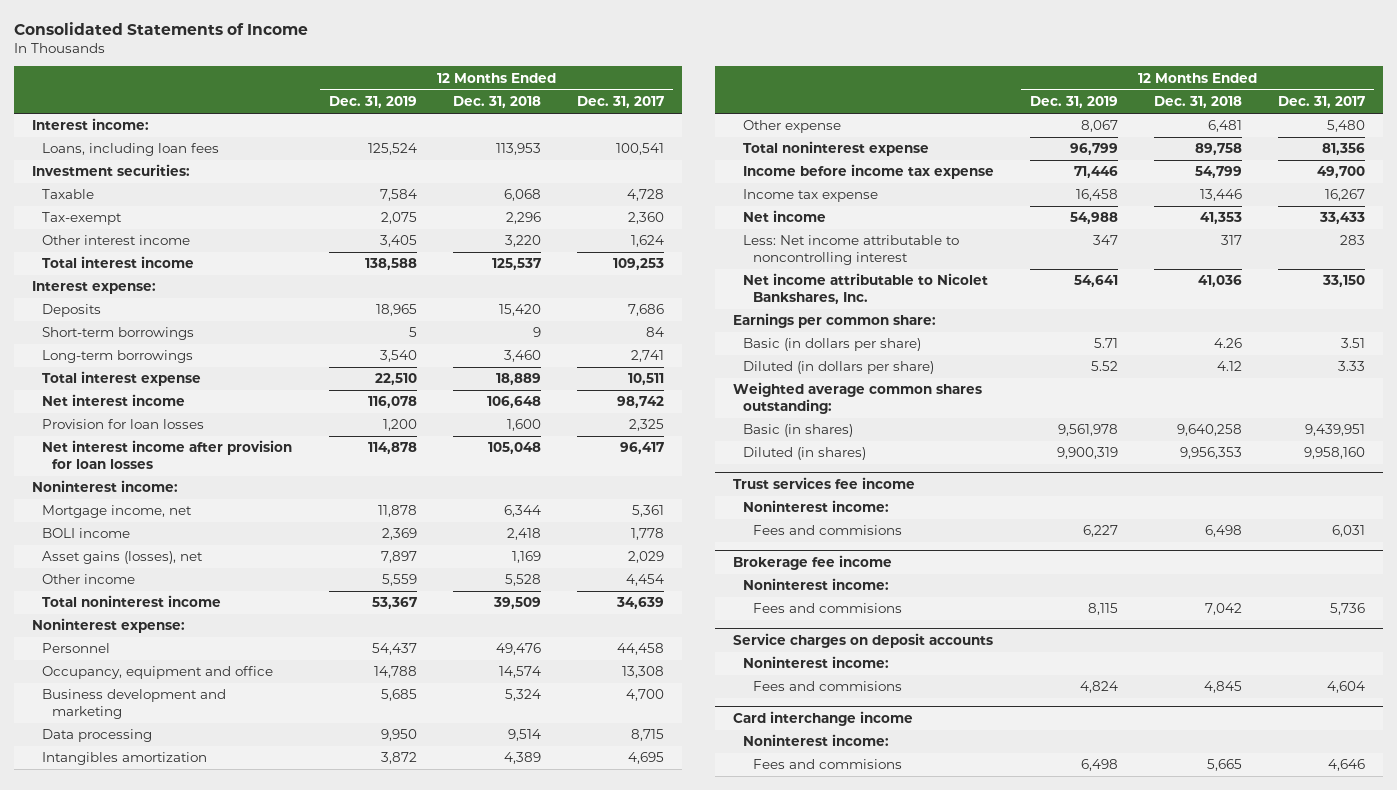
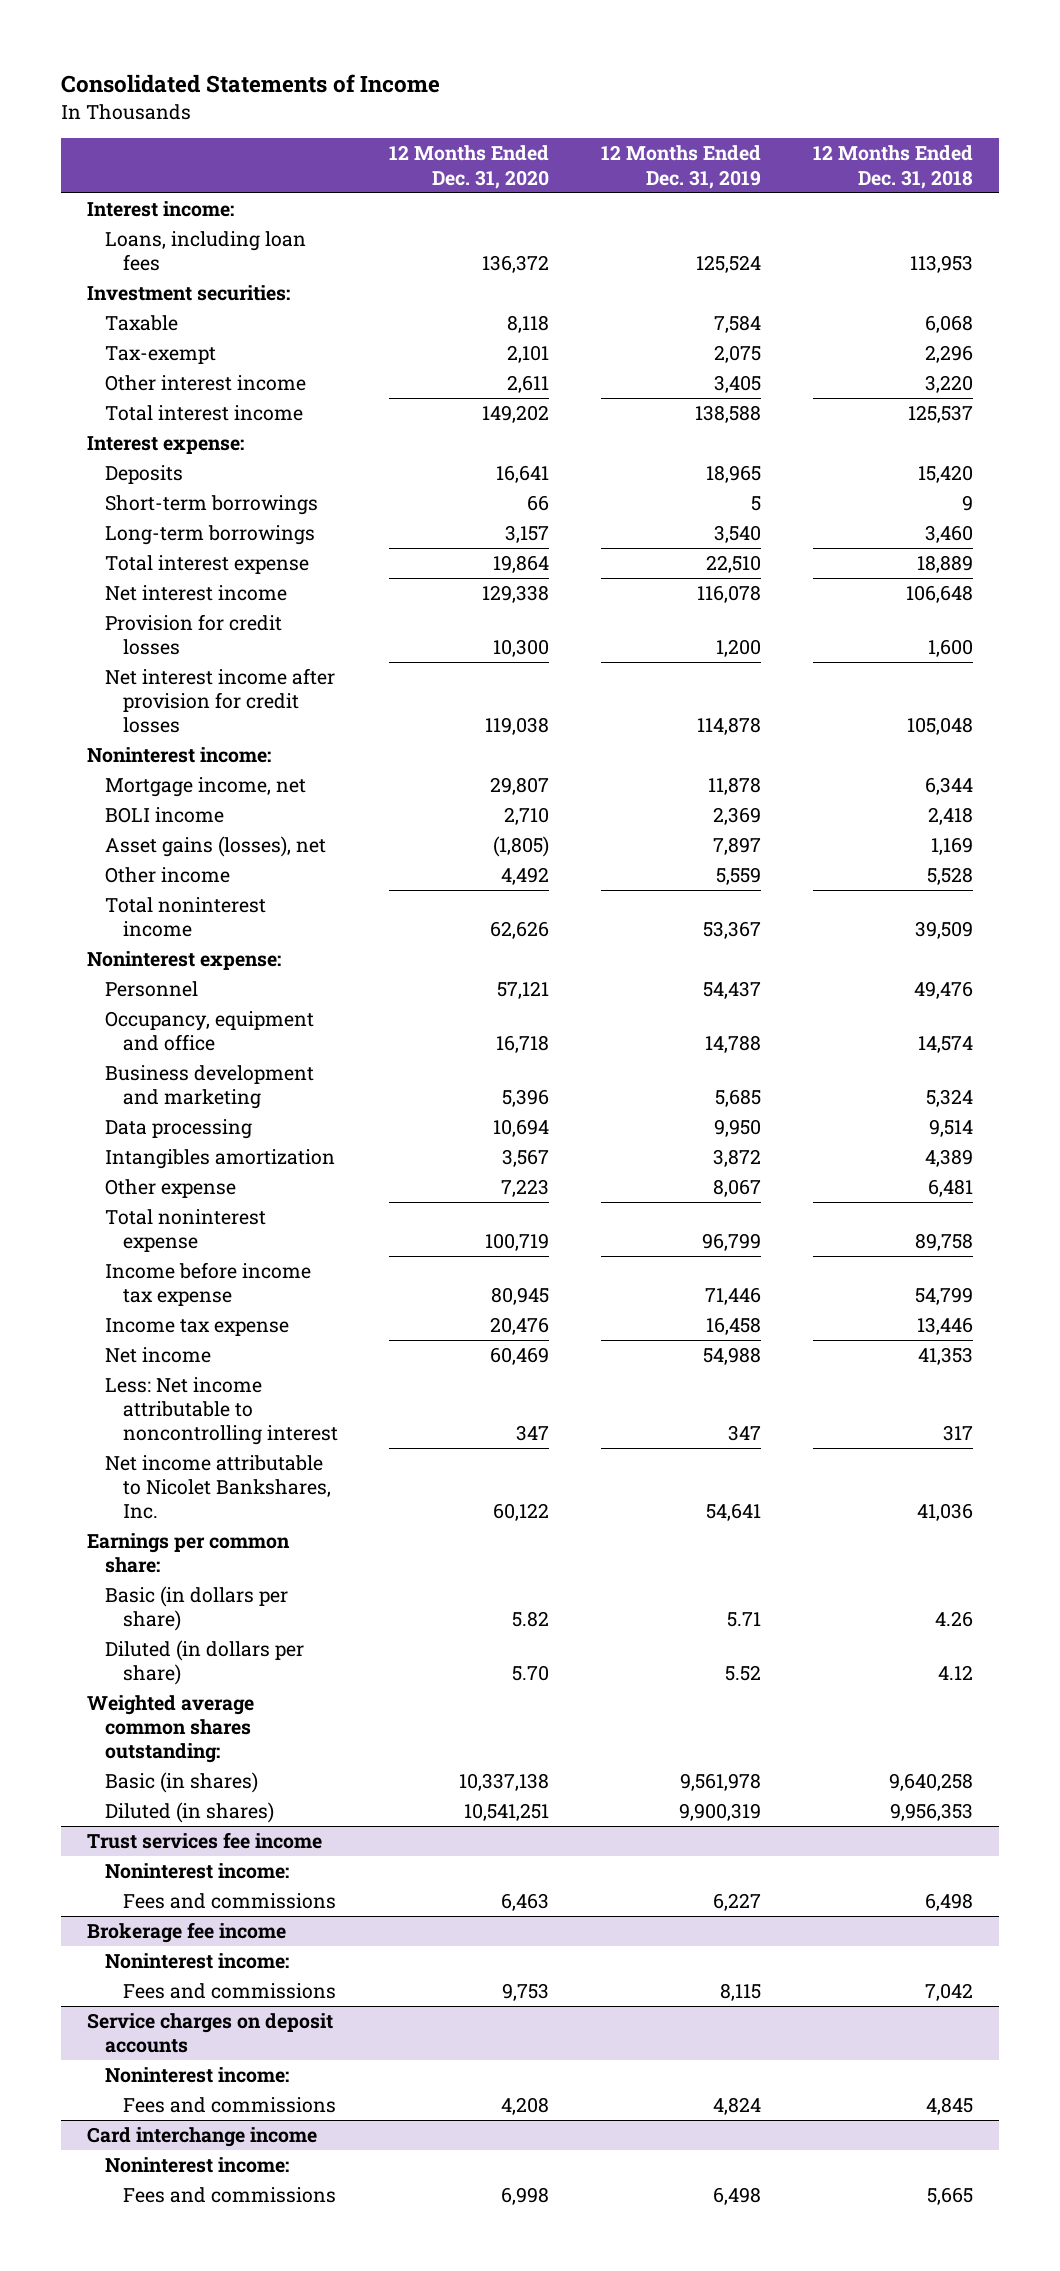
- | 12 Months Ended Dec. 31, 2019 | 12 Months Ended Dec. 31, 2018 | 12 Months Ended Dec. 31, 2017
+ | 12 Months Ended Dec. 31, 2020 | 12 Months Ended Dec. 31, 2019 | 12 Months Ended Dec. 31, 2018
- Provision for loan losses | 1,200 | 1,600 | 2,325
- Net interest income after provision for loan losses | 114,878 | 105,048 | 96,417
+ Provision for credit losses | 10,300 | 1,200 | 1,600
+ Net interest income after provision for credit losses | 119,038 | 114,878 | 105,048
@ Trust services fee income
- Fees and commisions | 6,227 | 6,498 | 6,031
+ Fees and commissions | 6,463 | 6,227 | 6,498
@ Brokerage fee income
- Fees and commisions | 8,115 | 7,042 | 5,736
+ Fees and commissions | 9,753 | 8,115 | 7,042
@ Service charges on deposit accounts
- Fees and commisions | 4,824 | 4,845 | 4,604
+ Fees and commissions | 4,208 | 4,824 | 4,845
@ Card interchange income
- Fees and commisions | 6,498 | 5,665 | 4,646
+ Fees and commissions | 6,998 | 6,498 | 5,665

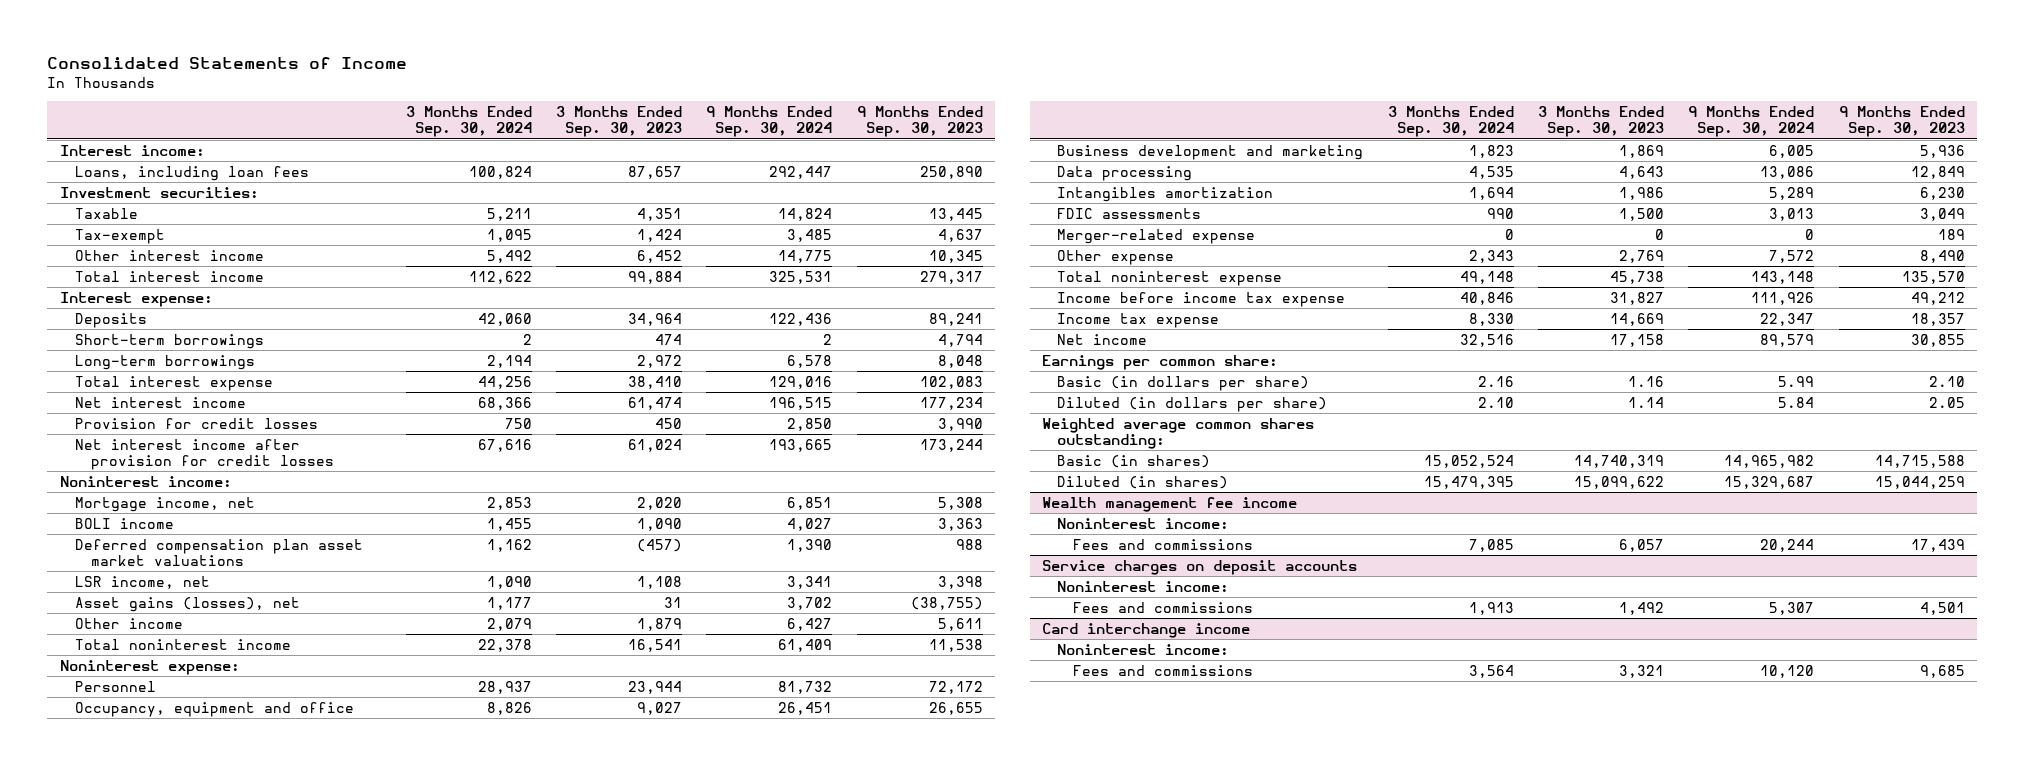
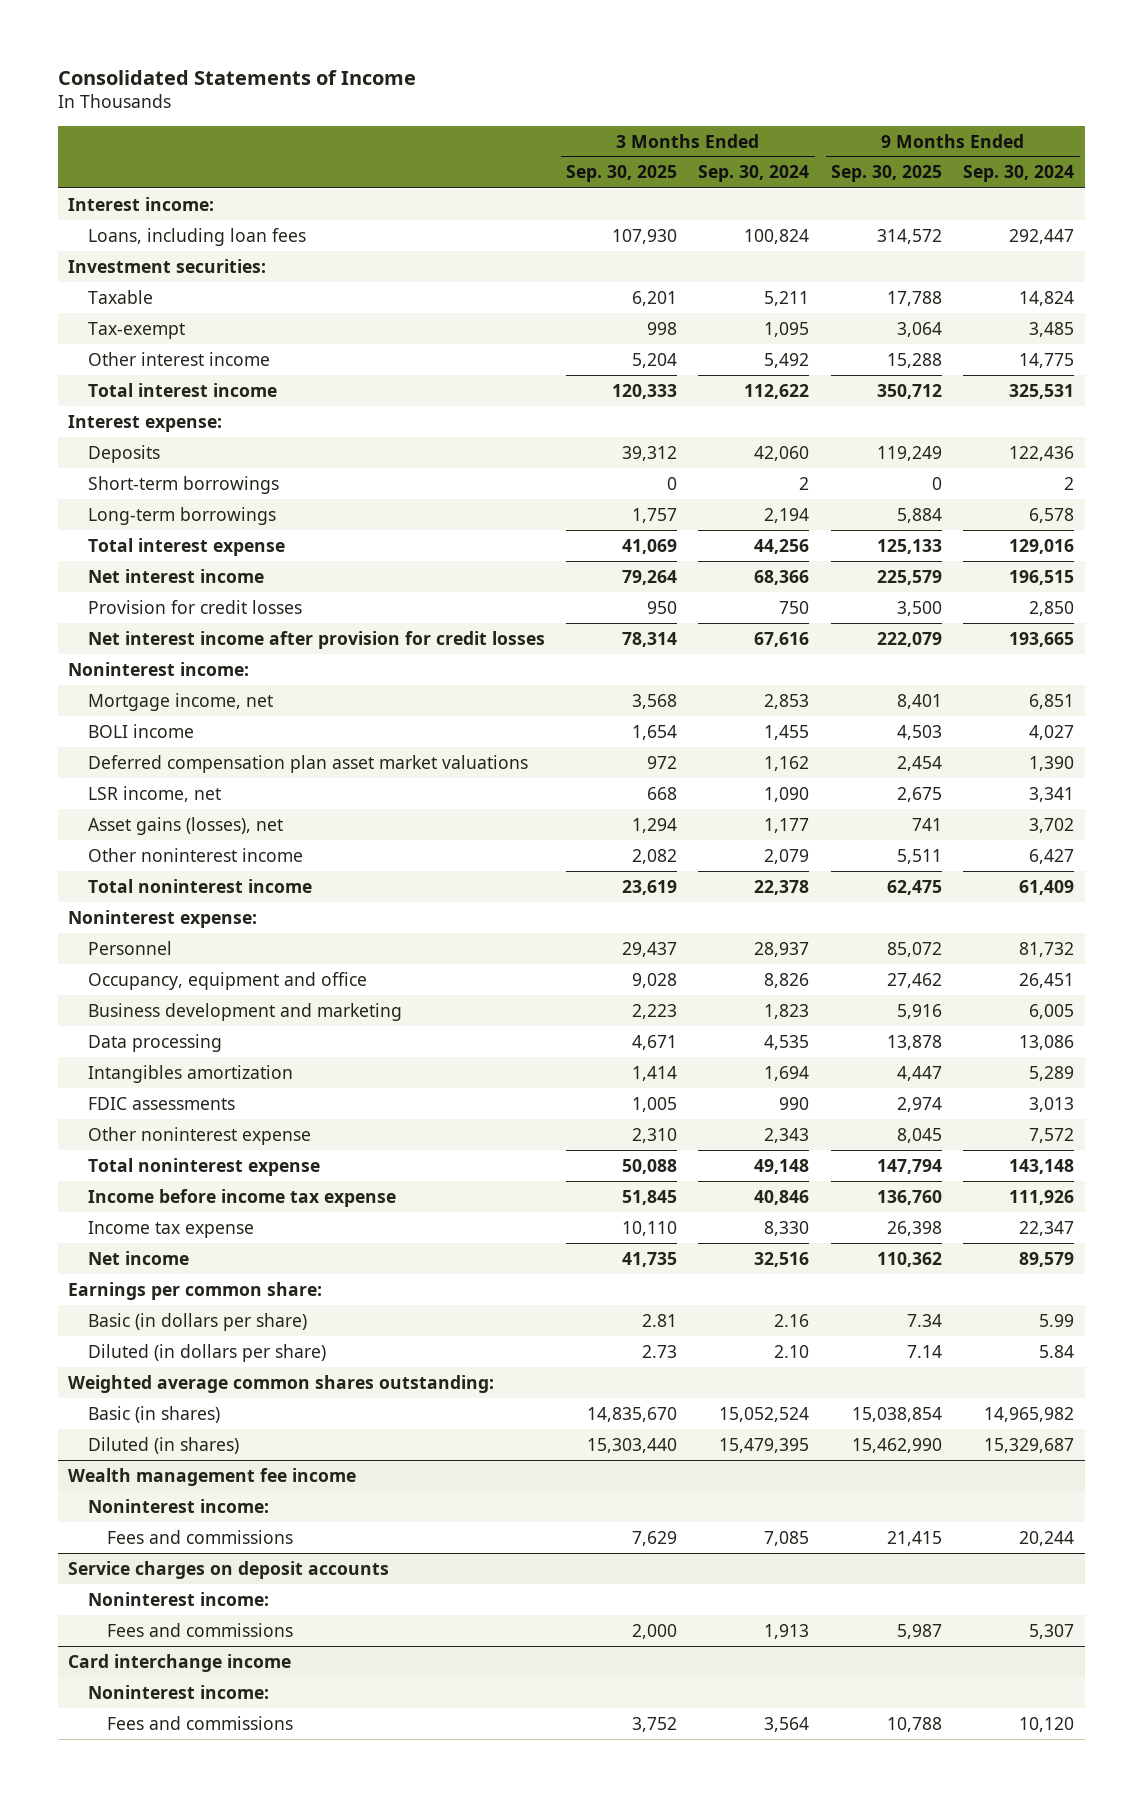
- | 3 Months Ended Sep. 30, 2024 | 3 Months Ended Sep. 30, 2023 | 9 Months Ended Sep. 30, 2024 | 9 Months Ended Sep. 30, 2023
+ | 3 Months Ended Sep. 30, 2025 | 3 Months Ended Sep. 30, 2024 | 9 Months Ended Sep. 30, 2025 | 9 Months Ended Sep. 30, 2024
- Other income | 2,079 | 1,879 | 6,427 | 5,611
+ Other noninterest income | 2,082 | 2,079 | 5,511 | 6,427
- Merger-related expense | 0 | 0 | 0 | 189
- Other expense | 2,343 | 2,769 | 7,572 | 8,490
+ Other noninterest expense | 2,310 | 2,343 | 8,045 | 7,572

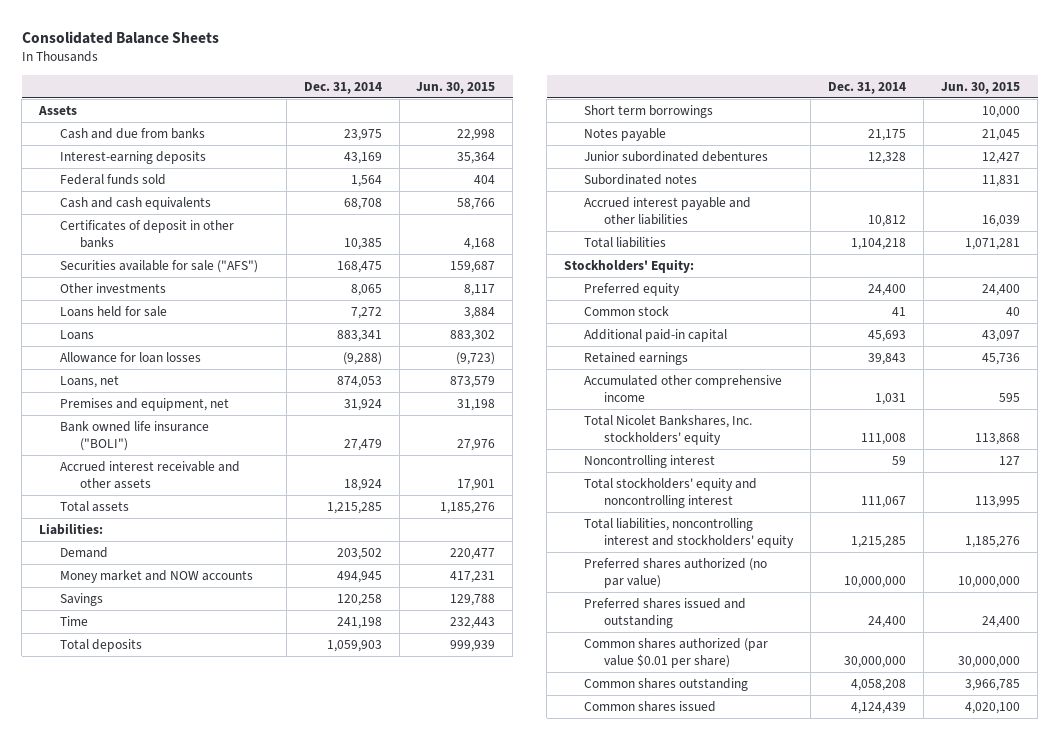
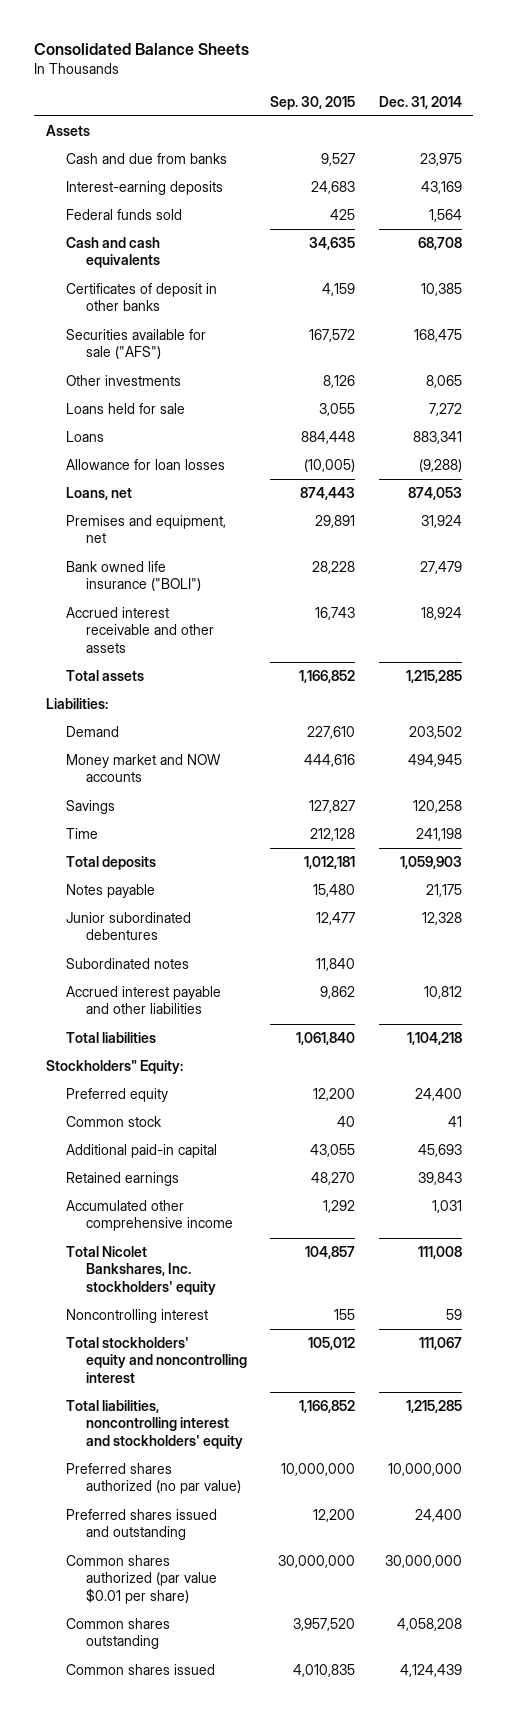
- | Dec. 31, 2014 | Jun. 30, 2015
+ | Sep. 30, 2015 | Dec. 31, 2014
- Short term borrowings | | 10,000
- Stockholders' Equity:
+ Stockholders" Equity:

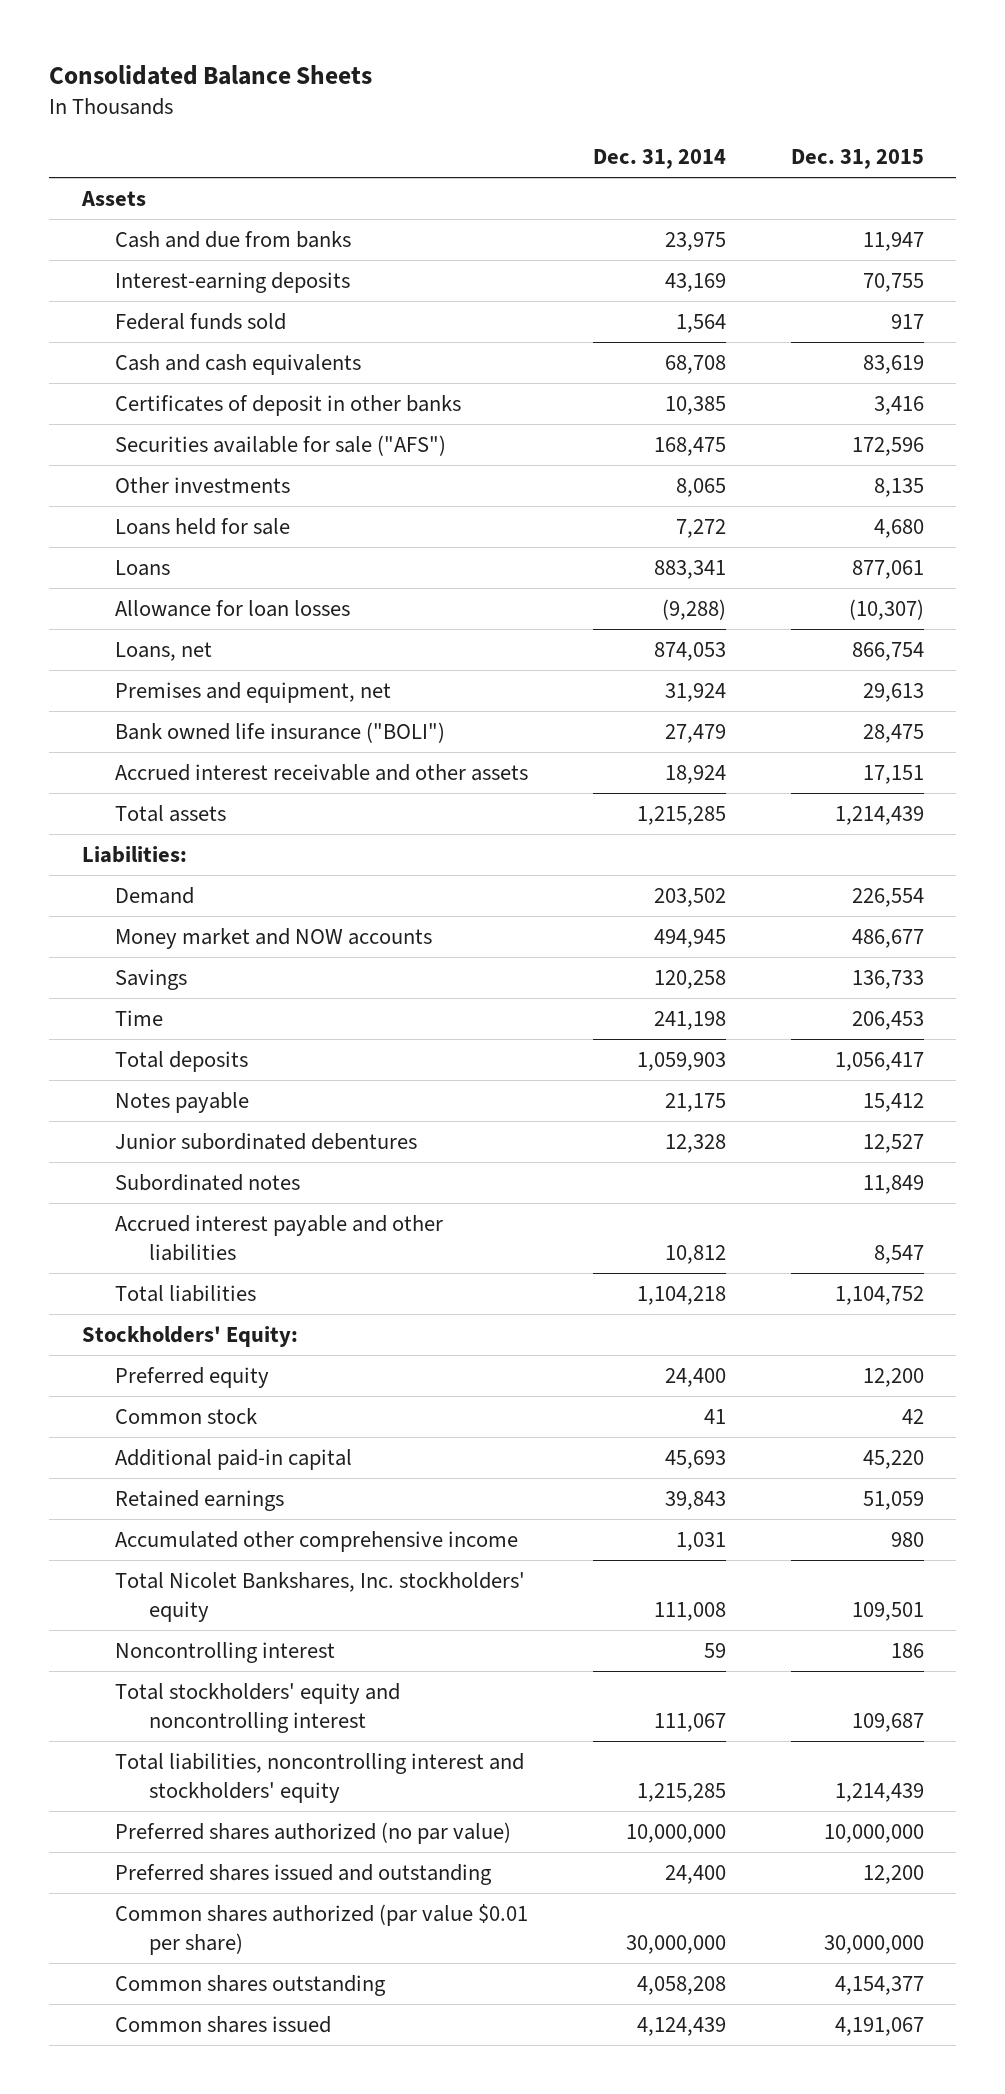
- | Sep. 30, 2015 | Dec. 31, 2014
+ | Dec. 31, 2014 | Dec. 31, 2015
- Stockholders" Equity:
+ Stockholders' Equity:

